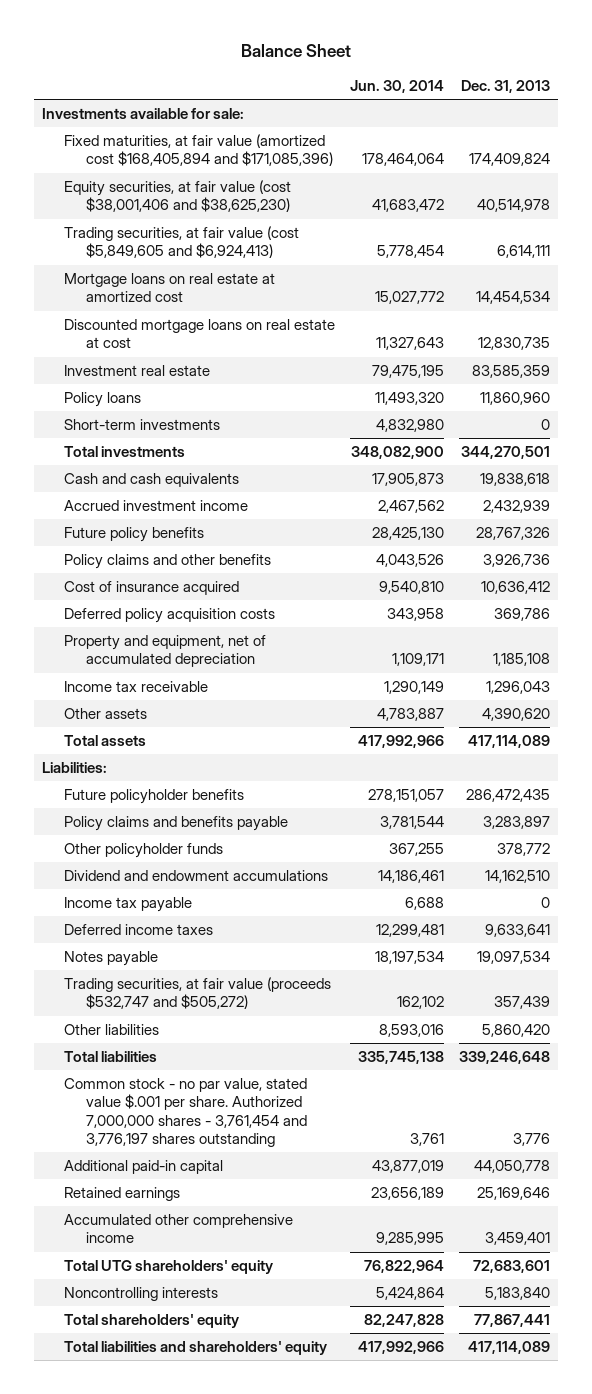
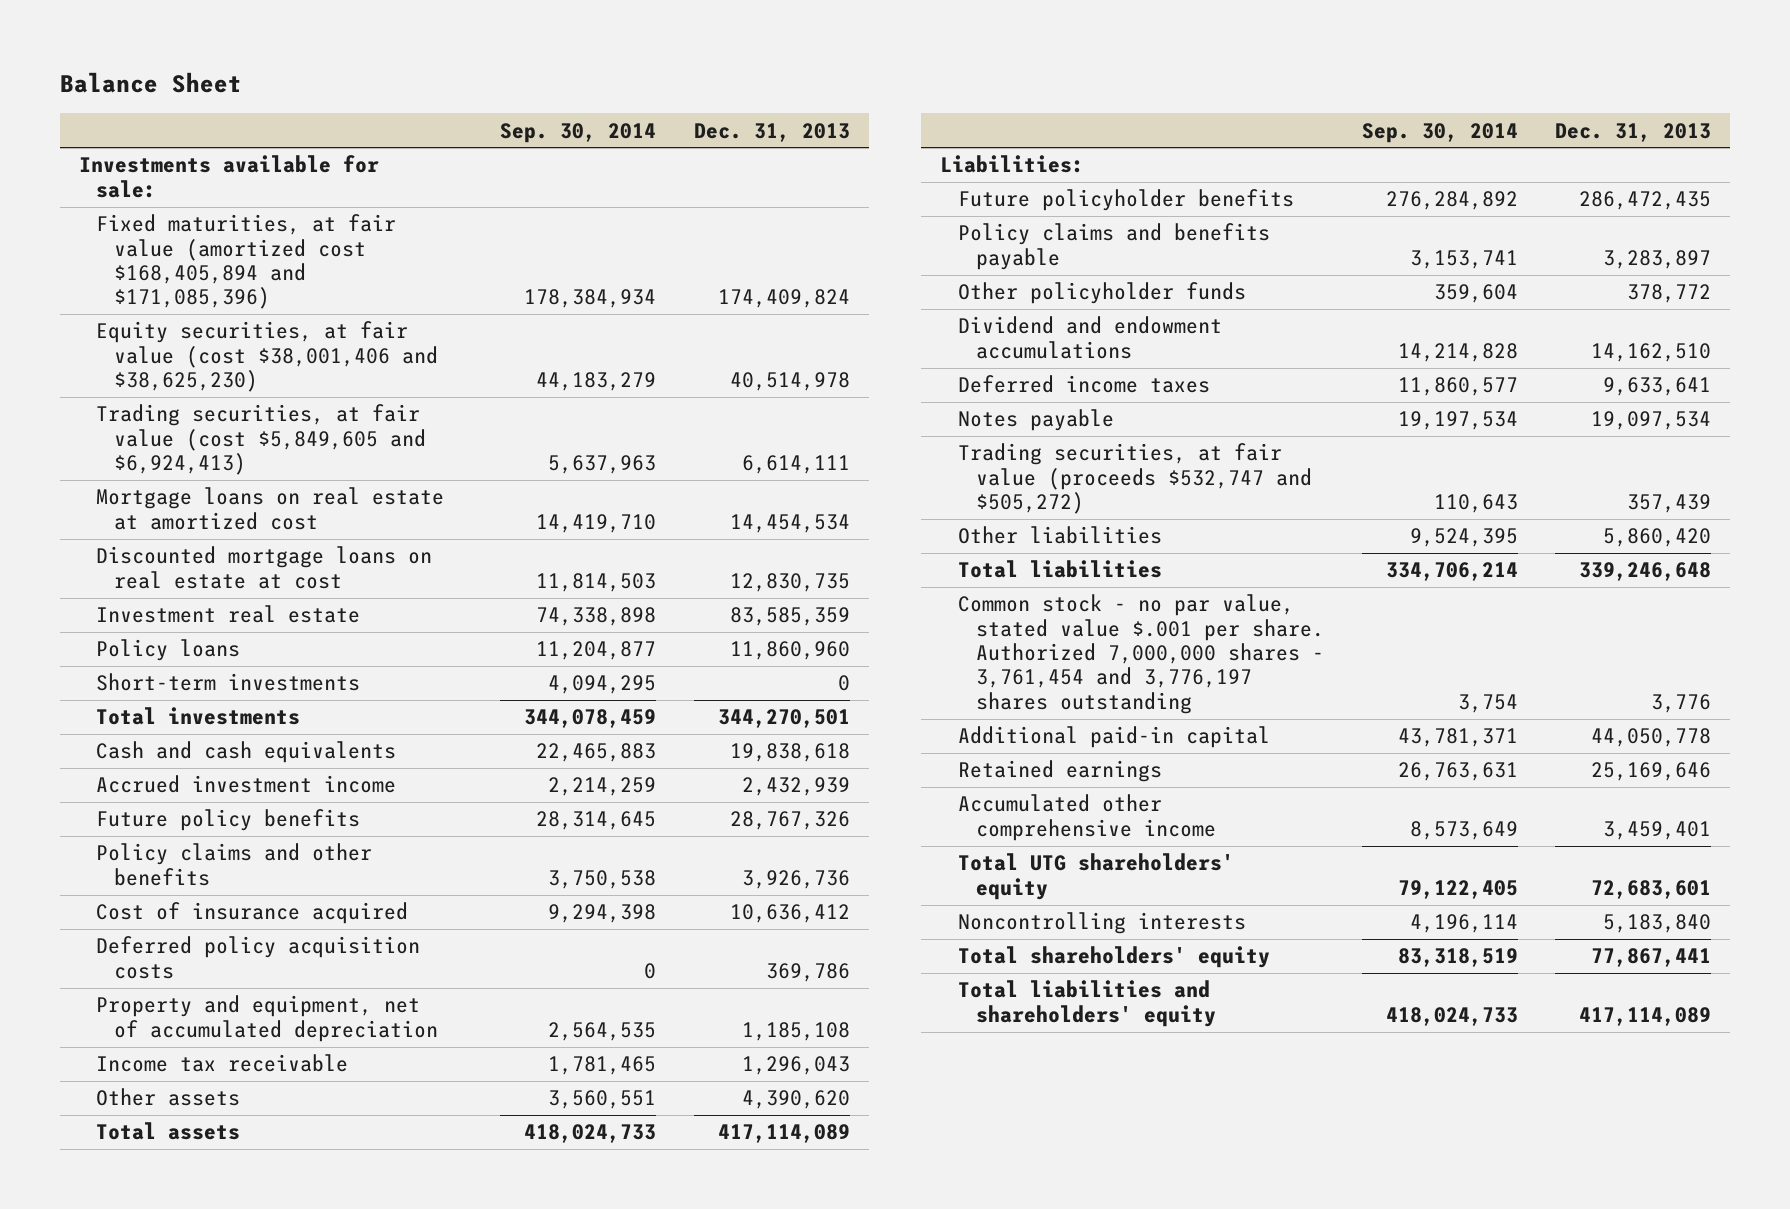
- | Jun. 30, 2014 | Dec. 31, 2013
+ | Sep. 30, 2014 | Dec. 31, 2013
- Income tax payable | 6,688 | 0

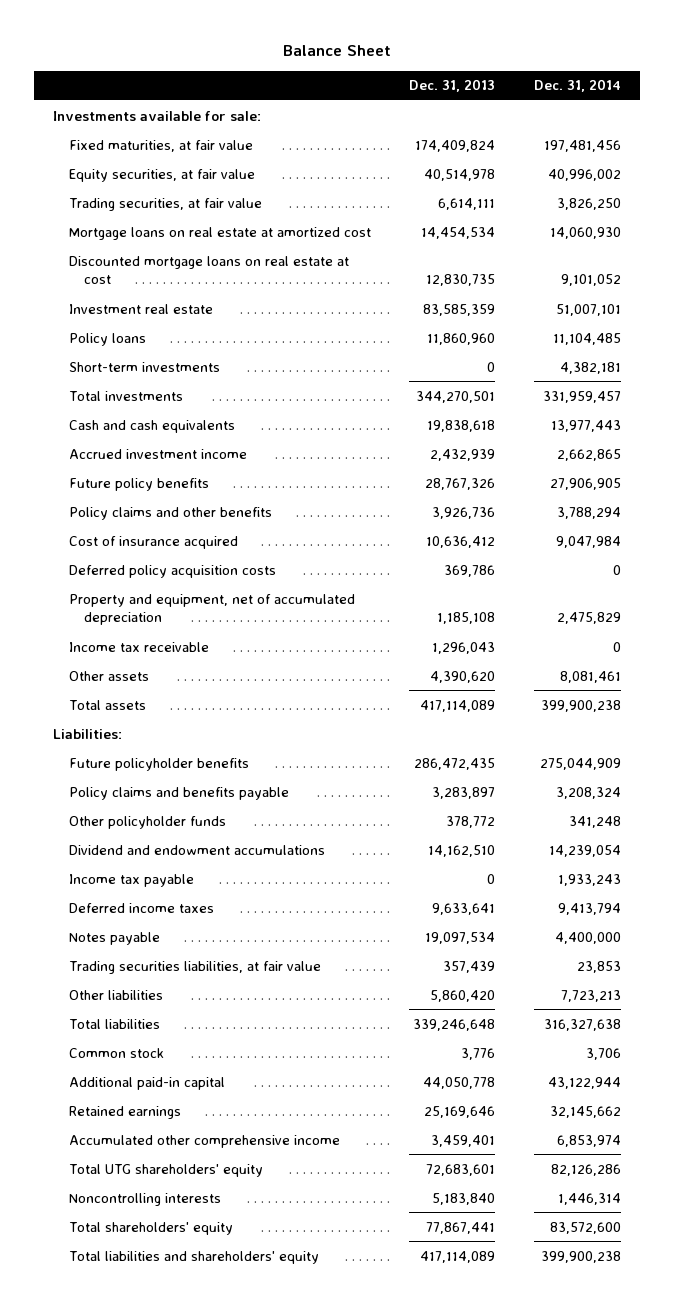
- | Sep. 30, 2014 | Dec. 31, 2013
+ | Dec. 31, 2013 | Dec. 31, 2014
- Fixed maturities, at fair value (amortized cost $168,405,894 and $171,085,396) | 178,384,934 | 174,409,824
- Equity securities, at fair value (cost $38,001,406 and $38,625,230) | 44,183,279 | 40,514,978
- Trading securities, at fair value (cost $5,849,605 and $6,924,413) | 5,637,963 | 6,614,111
+ Fixed maturities, at fair value | 174,409,824 | 197,481,456
+ Equity securities, at fair value | 40,514,978 | 40,996,002
+ Trading securities, at fair value | 6,614,111 | 3,826,250
+ Income tax payable | 0 | 1,933,243
- Trading securities, at fair value (proceeds $532,747 and $505,272) | 110,643 | 357,439
+ Trading securities liabilities, at fair value | 357,439 | 23,853
- Common stock - no par value, stated value $.001 per share. Authorized 7,000,000 shares - 3,761,454 and 3,776,197 shares outstanding | 3,754 | 3,776
+ Common stock | 3,776 | 3,706

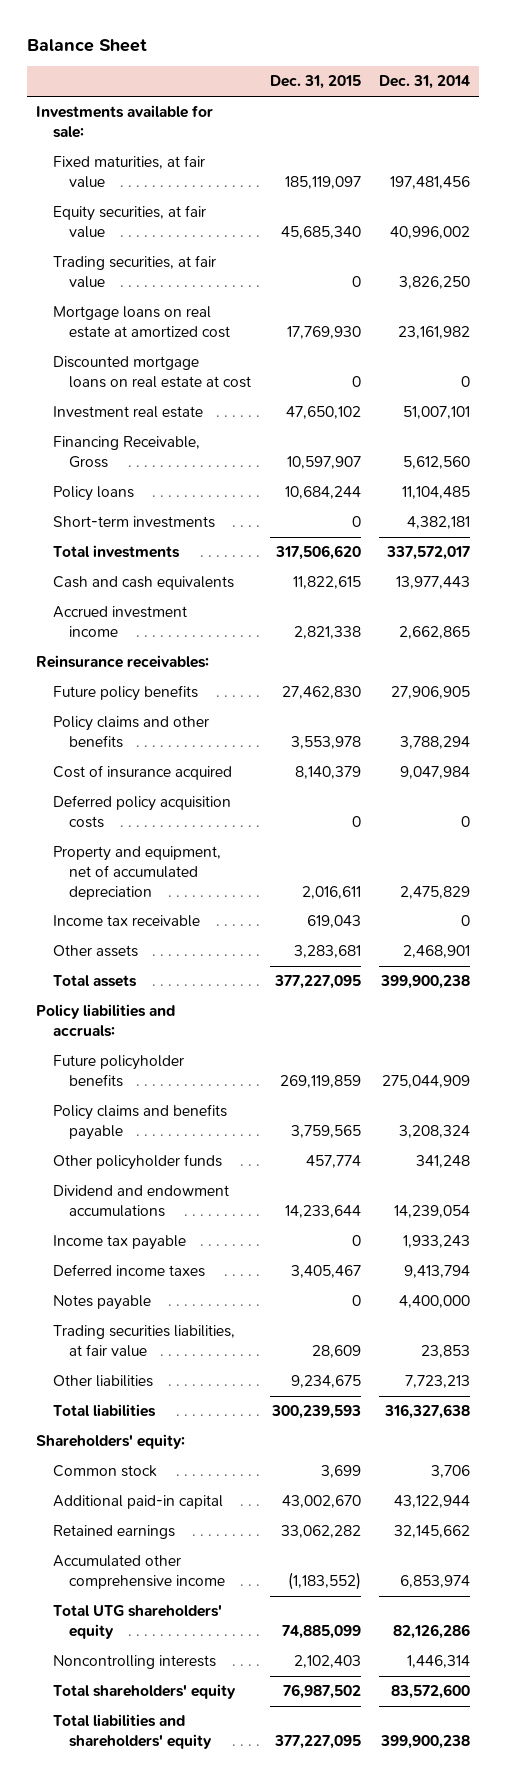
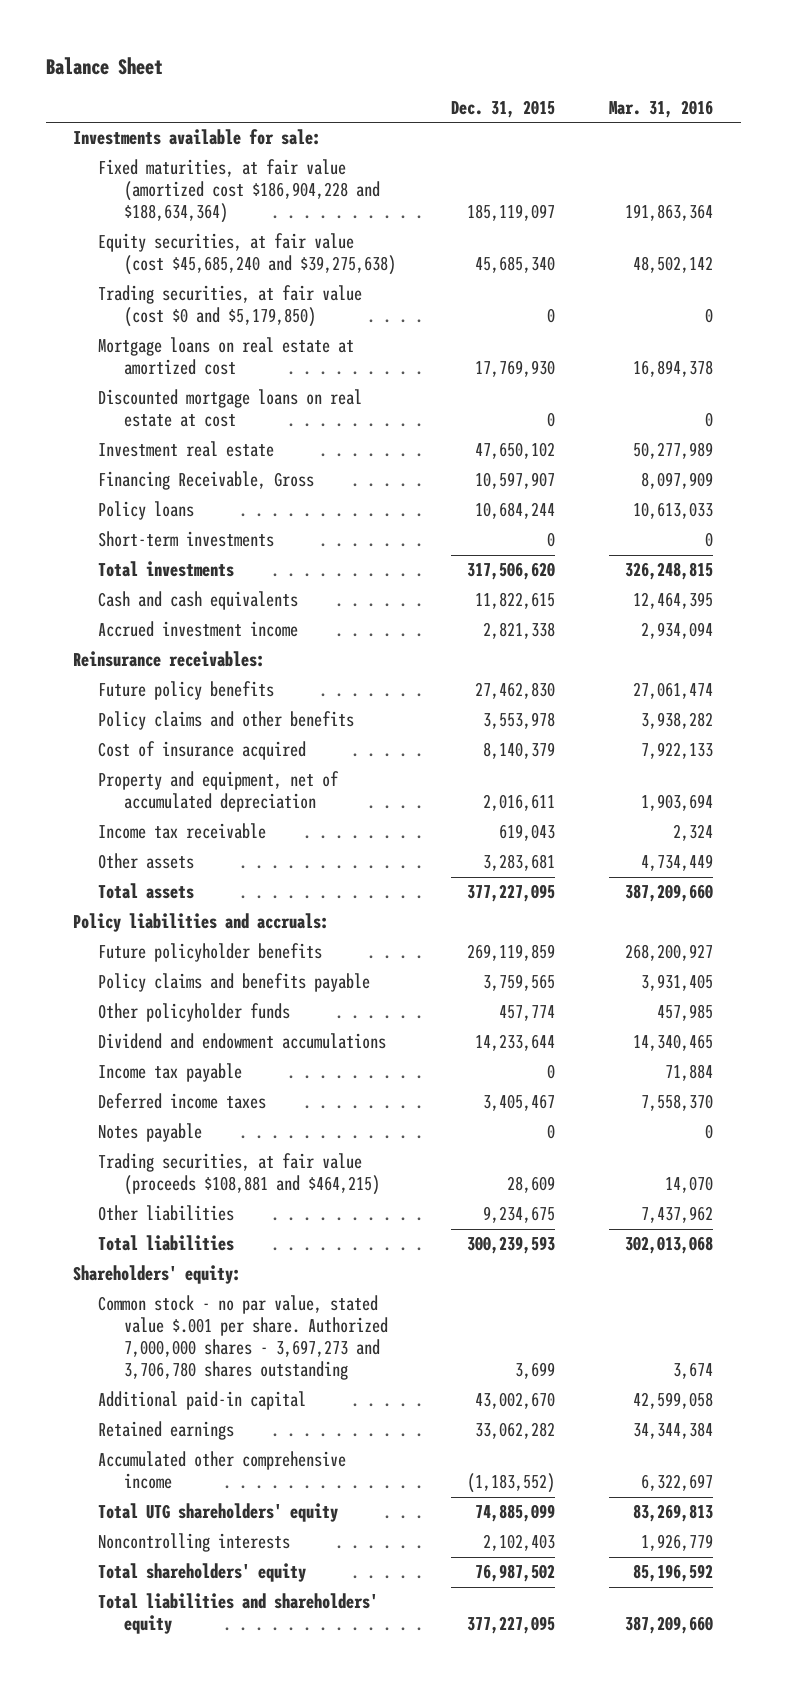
- | Dec. 31, 2015 | Dec. 31, 2014
+ | Dec. 31, 2015 | Mar. 31, 2016
- Fixed maturities, at fair value | 185,119,097 | 197,481,456
- Equity securities, at fair value | 45,685,340 | 40,996,002
- Trading securities, at fair value | 0 | 3,826,250
+ Fixed maturities, at fair value (amortized cost $186,904,228 and $188,634,364) | 185,119,097 | 191,863,364
+ Equity securities, at fair value (cost $45,685,240 and $39,275,638) | 45,685,340 | 48,502,142
+ Trading securities, at fair value (cost $0 and $5,179,850) | 0 | 0
- Deferred policy acquisition costs | 0 | 0
- Trading securities liabilities, at fair value | 28,609 | 23,853
+ Trading securities, at fair value (proceeds $108,881 and $464,215) | 28,609 | 14,070
- Common stock | 3,699 | 3,706
+ Common stock - no par value, stated value $.001 per share. Authorized 7,000,000 shares - 3,697,273 and 3,706,780 shares outstanding | 3,699 | 3,674

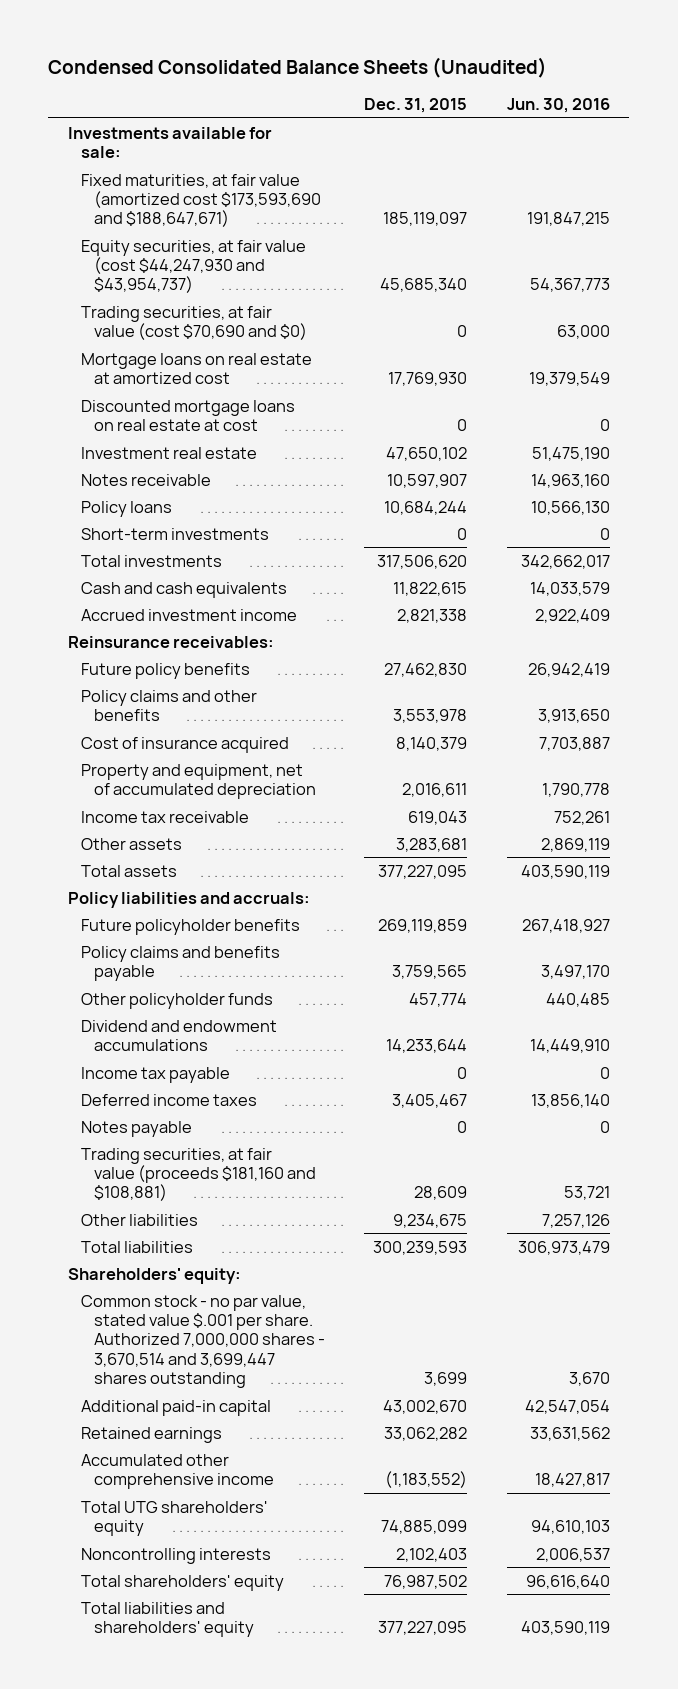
- Balance Sheet
+ Condensed Consolidated Balance Sheets (Unaudited)
- | Dec. 31, 2015 | Mar. 31, 2016
+ | Dec. 31, 2015 | Jun. 30, 2016
- Fixed maturities, at fair value (amortized cost $186,904,228 and $188,634,364) | 185,119,097 | 191,863,364
- Equity securities, at fair value (cost $45,685,240 and $39,275,638) | 45,685,340 | 48,502,142
- Trading securities, at fair value (cost $0 and $5,179,850) | 0 | 0
+ Fixed maturities, at fair value (amortized cost $173,593,690 and $188,647,671) | 185,119,097 | 191,847,215
+ Equity securities, at fair value (cost $44,247,930 and $43,954,737) | 45,685,340 | 54,367,773
+ Trading securities, at fair value (cost $70,690 and $0) | 0 | 63,000
- Financing Receivable, Gross | 10,597,907 | 8,097,909
+ Notes receivable | 10,597,907 | 14,963,160
- Trading securities, at fair value (proceeds $108,881 and $464,215) | 28,609 | 14,070
+ Trading securities, at fair value (proceeds $181,160 and $108,881) | 28,609 | 53,721
- Common stock - no par value, stated value $.001 per share. Authorized 7,000,000 shares - 3,697,273 and 3,706,780 shares outstanding | 3,699 | 3,674
+ Common stock - no par value, stated value $.001 per share. Authorized 7,000,000 shares - 3,670,514 and 3,699,447 shares outstanding | 3,699 | 3,670

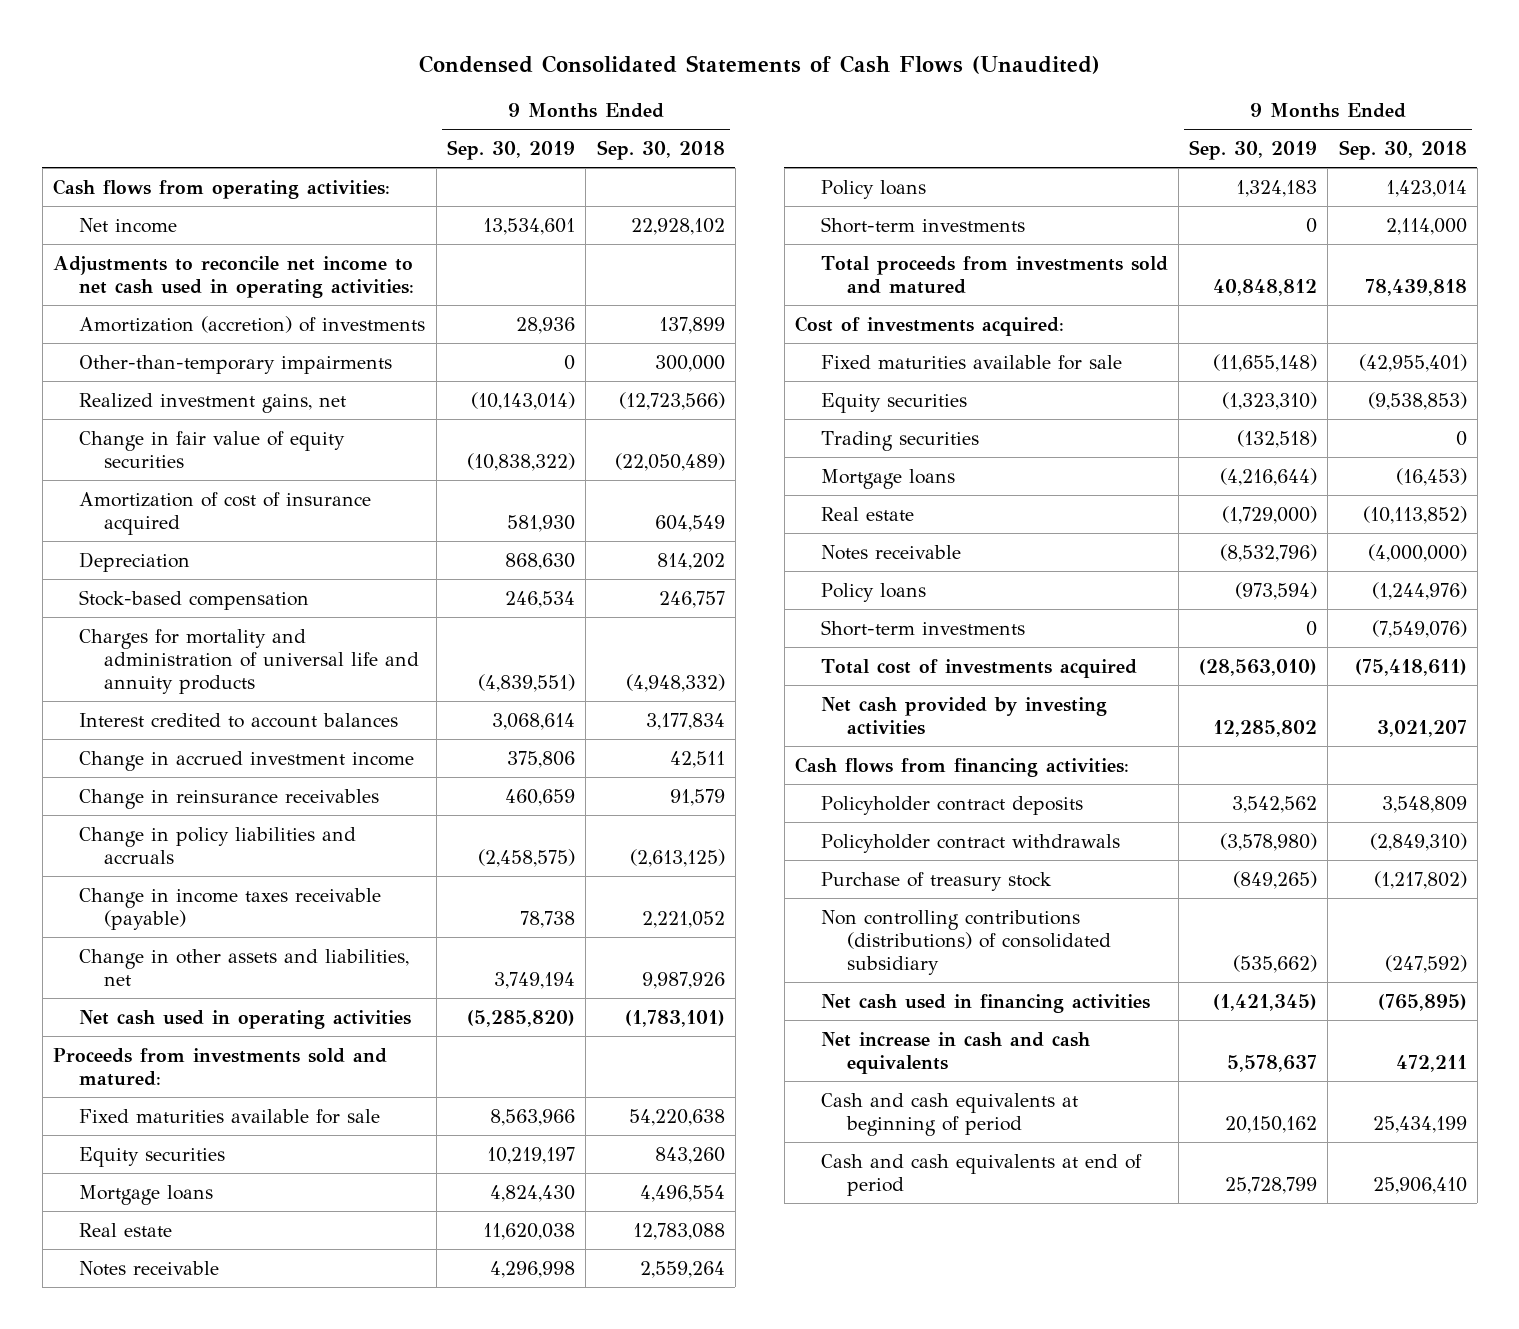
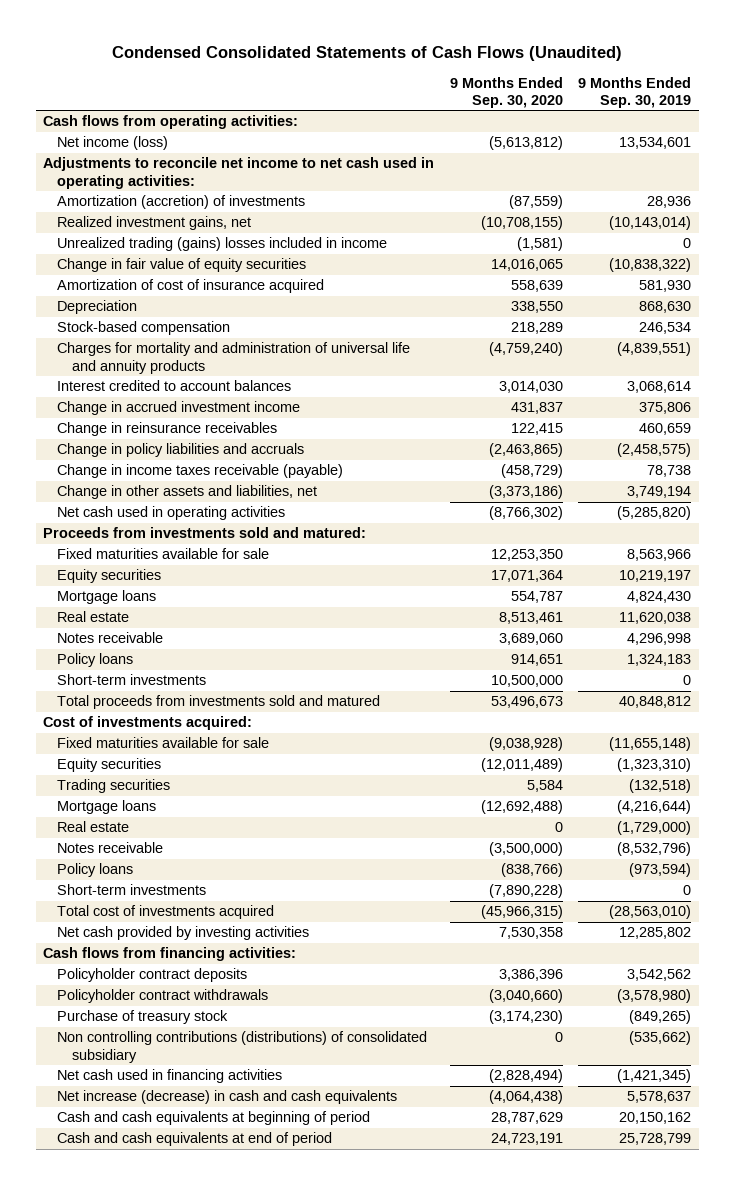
- | 9 Months Ended Sep. 30, 2019 | 9 Months Ended Sep. 30, 2018
+ | 9 Months Ended Sep. 30, 2020 | 9 Months Ended Sep. 30, 2019
- Net income | 13,534,601 | 22,928,102
+ Net income (loss) | (5,613,812) | 13,534,601
- Other-than-temporary impairments | 0 | 300,000
+ Unrealized trading (gains) losses included in income | (1,581) | 0
- Net increase in cash and cash equivalents | 5,578,637 | 472,211
+ Net increase (decrease) in cash and cash equivalents | (4,064,438) | 5,578,637

